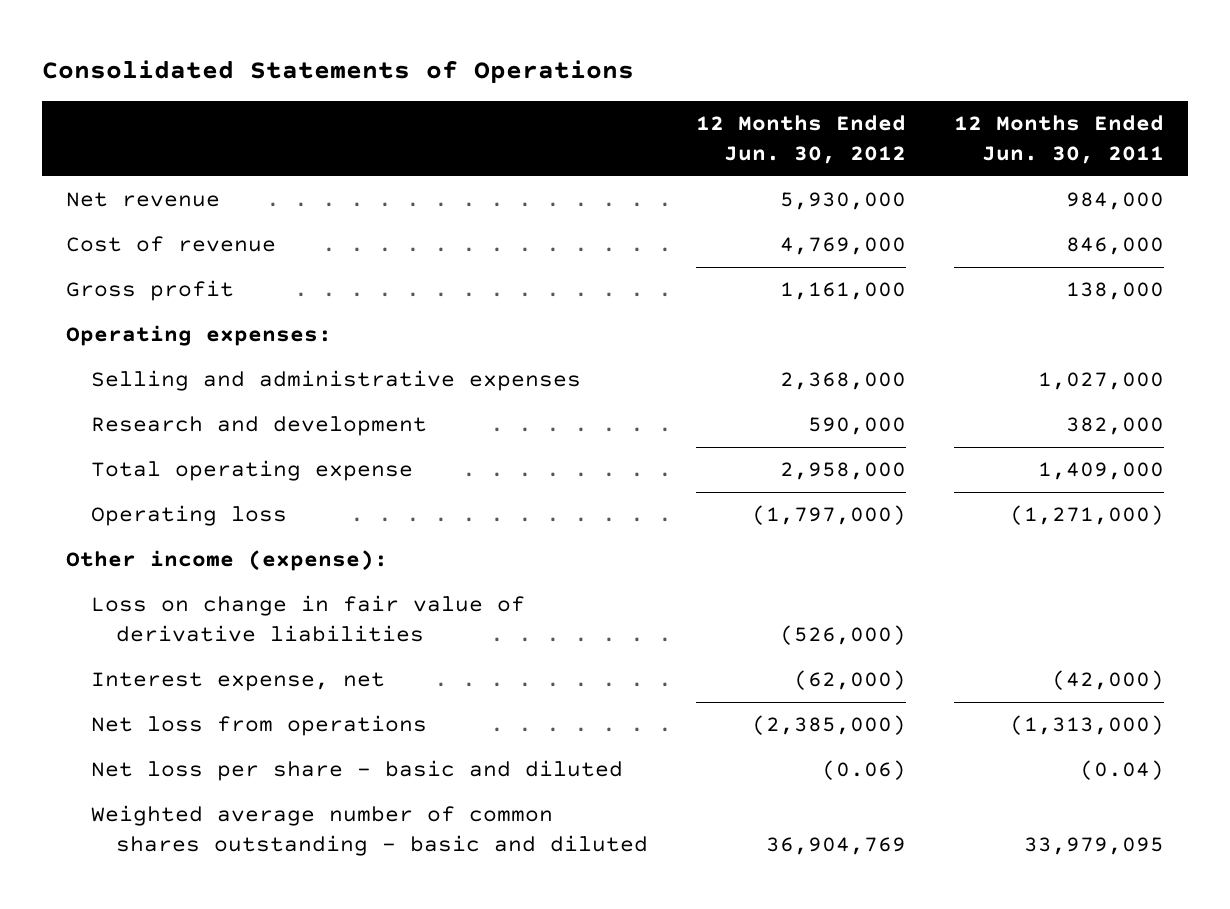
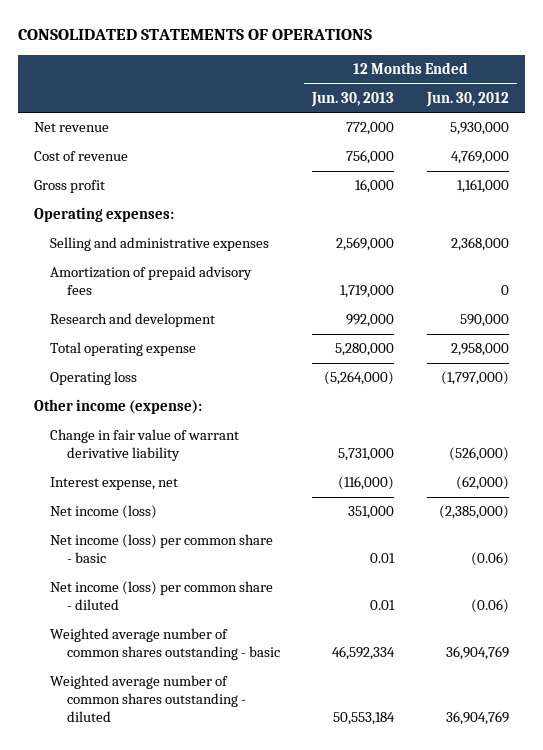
- Consolidated Statements of Operations
+ CONSOLIDATED STATEMENTS OF OPERATIONS
- | 12 Months Ended Jun. 30, 2012 | 12 Months Ended Jun. 30, 2011
+ | 12 Months Ended Jun. 30, 2013 | 12 Months Ended Jun. 30, 2012
+ Amortization of prepaid advisory fees | 1,719,000 | 0
- Loss on change in fair value of derivative liabilities | (526,000) |
+ Change in fair value of warrant derivative liability | 5,731,000 | (526,000)
- Net loss from operations | (2,385,000) | (1,313,000)
- Net loss per share - basic and diluted | (0.06) | (0.04)
- Weighted average number of common shares outstanding - basic and diluted | 36,904,769 | 33,979,095
+ Net income (loss) | 351,000 | (2,385,000)
+ Net income (loss) per common share - basic | 0.01 | (0.06)
+ Net income (loss) per common share - diluted | 0.01 | (0.06)
+ Weighted average number of common shares outstanding - basic | 46,592,334 | 36,904,769
+ Weighted average number of common shares outstanding - diluted | 50,553,184 | 36,904,769

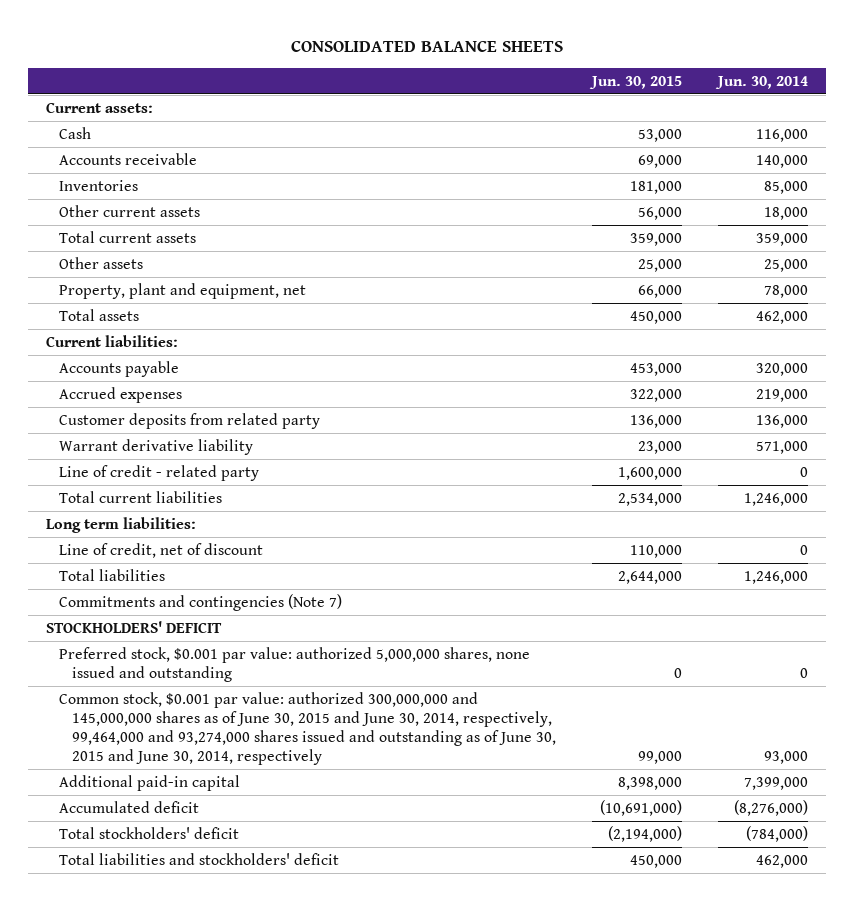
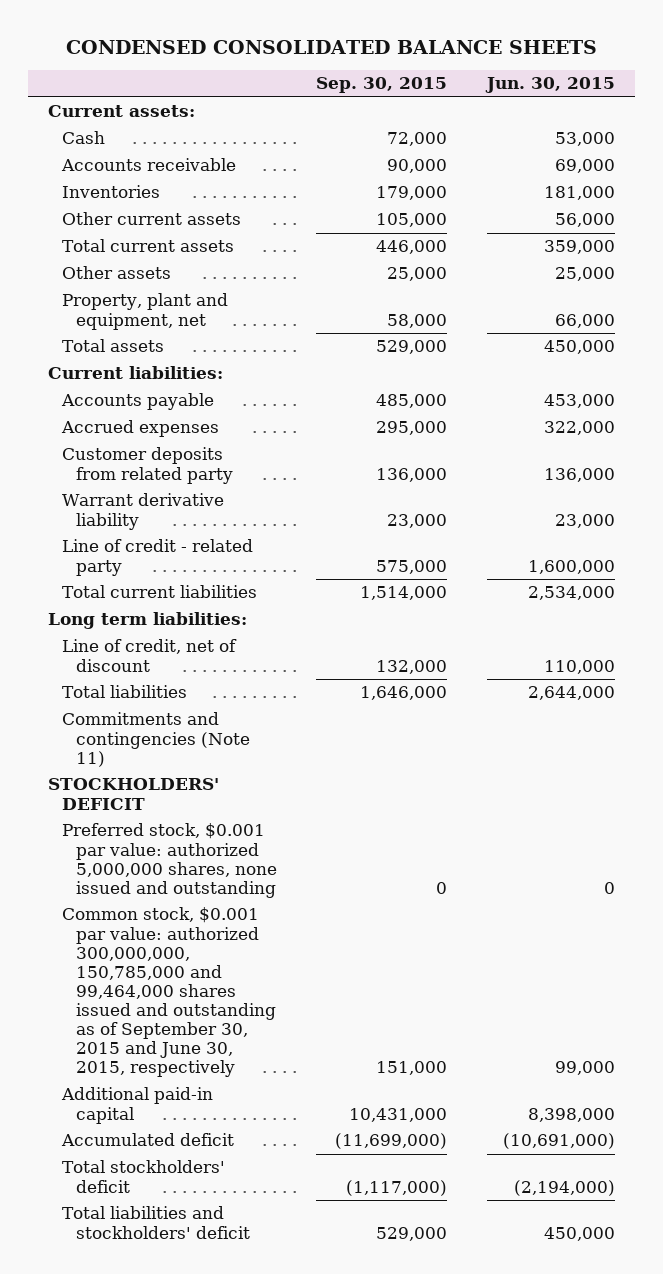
- CONSOLIDATED BALANCE SHEETS
+ CONDENSED CONSOLIDATED BALANCE SHEETS
- | Jun. 30, 2015 | Jun. 30, 2014
+ | Sep. 30, 2015 | Jun. 30, 2015
- Commitments and contingencies (Note 7)
+ Commitments and contingencies (Note 11)
- Common stock, $0.001 par value: authorized 300,000,000 and 145,000,000 shares as of June 30, 2015 and June 30, 2014, respectively, 99,464,000 and 93,274,000 shares issued and outstanding as of June 30, 2015 and June 30, 2014, respectively | 99,000 | 93,000
+ Common stock, $0.001 par value: authorized 300,000,000, 150,785,000 and 99,464,000 shares issued and outstanding as of September 30, 2015 and June 30, 2015, respectively | 151,000 | 99,000

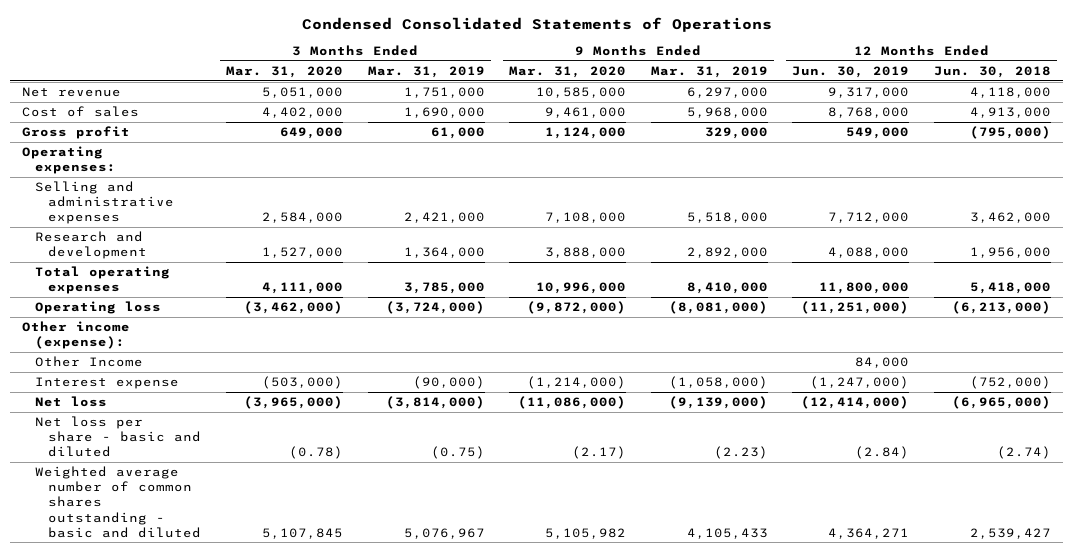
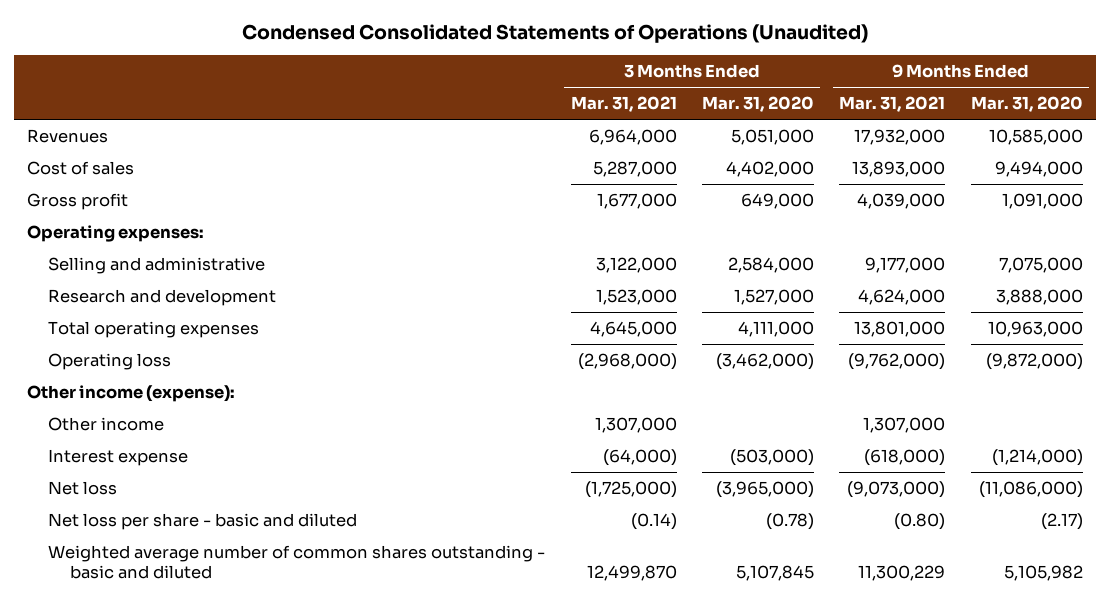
- Condensed Consolidated Statements of Operations
+ Condensed Consolidated Statements of Operations (Unaudited)
- | 3 Months Ended Mar. 31, 2020 | 3 Months Ended Mar. 31, 2019 | 9 Months Ended Mar. 31, 2020 | 9 Months Ended Mar. 31, 2019 | 12 Months Ended Jun. 30, 2019 | 12 Months Ended Jun. 30, 2018
+ | 3 Months Ended Mar. 31, 2021 | 3 Months Ended Mar. 31, 2020 | 9 Months Ended Mar. 31, 2021 | 9 Months Ended Mar. 31, 2020
- Net revenue | 5,051,000 | 1,751,000 | 10,585,000 | 6,297,000 | 9,317,000 | 4,118,000
- Cost of sales | 4,402,000 | 1,690,000 | 9,461,000 | 5,968,000 | 8,768,000 | 4,913,000
- Gross profit | 649,000 | 61,000 | 1,124,000 | 329,000 | 549,000 | (795,000)
+ Revenues | 6,964,000 | 5,051,000 | 17,932,000 | 10,585,000
+ Cost of sales | 5,287,000 | 4,402,000 | 13,893,000 | 9,494,000
+ Gross profit | 1,677,000 | 649,000 | 4,039,000 | 1,091,000
- Selling and administrative expenses | 2,584,000 | 2,421,000 | 7,108,000 | 5,518,000 | 7,712,000 | 3,462,000
+ Selling and administrative | 3,122,000 | 2,584,000 | 9,177,000 | 7,075,000
- Total operating expenses | 4,111,000 | 3,785,000 | 10,996,000 | 8,410,000 | 11,800,000 | 5,418,000
+ Total operating expenses | 4,645,000 | 4,111,000 | 13,801,000 | 10,963,000
- Other Income | | | | | 84,000 |
+ Other income | 1,307,000 | | 1,307,000 |

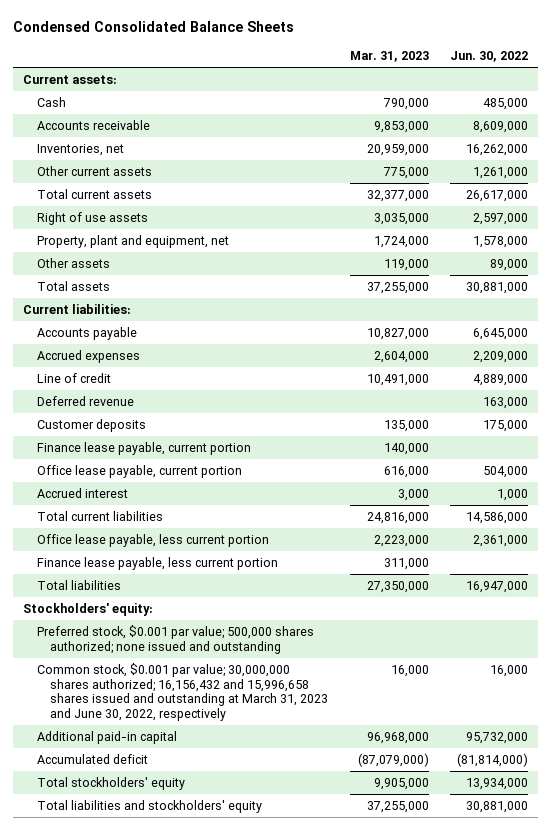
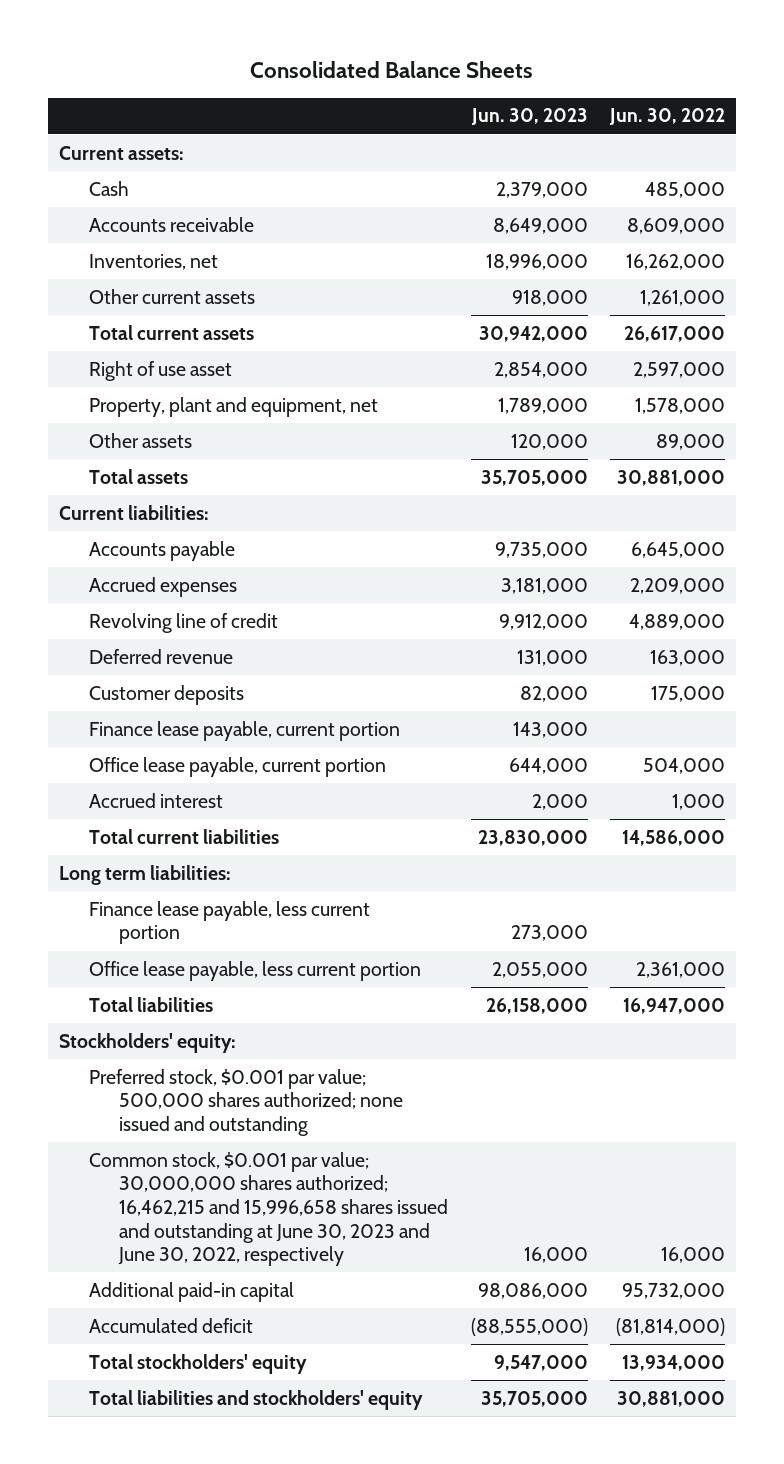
- Condensed Consolidated Balance Sheets
+ Consolidated Balance Sheets
- | Mar. 31, 2023 | Jun. 30, 2022
+ | Jun. 30, 2023 | Jun. 30, 2022
- Right of use assets | 3,035,000 | 2,597,000
+ Right of use asset | 2,854,000 | 2,597,000
- Line of credit | 10,491,000 | 4,889,000
+ Revolving line of credit | 9,912,000 | 4,889,000
+ Long term liabilities:
moved down: Office lease payable, less current portion | 2,055,000 | 2,361,000
- Common stock, $0.001 par value; 30,000,000 shares authorized; 16,156,432 and 15,996,658 shares issued and outstanding at March 31, 2023 and June 30, 2022, respectively | 16,000 | 16,000
+ Common stock, $0.001 par value; 30,000,000 shares authorized; 16,462,215 and 15,996,658 shares issued and outstanding at June 30, 2023 and June 30, 2022, respectively | 16,000 | 16,000

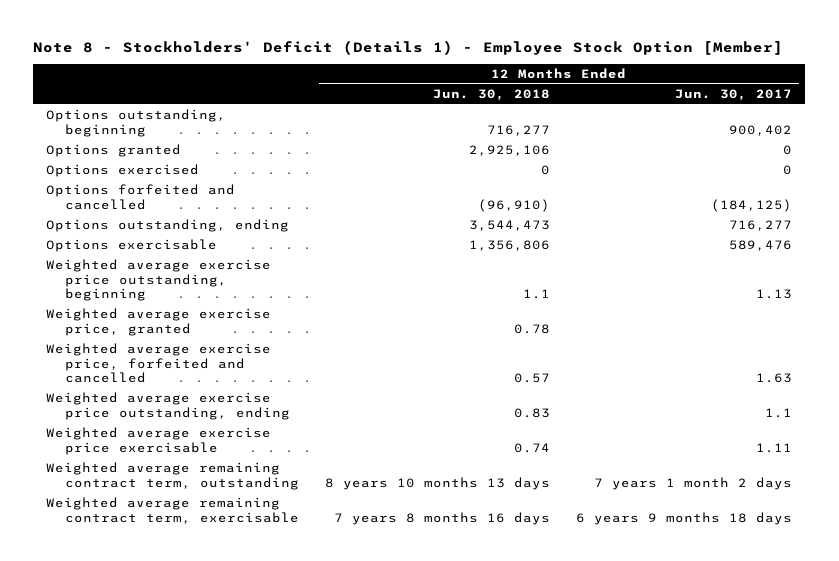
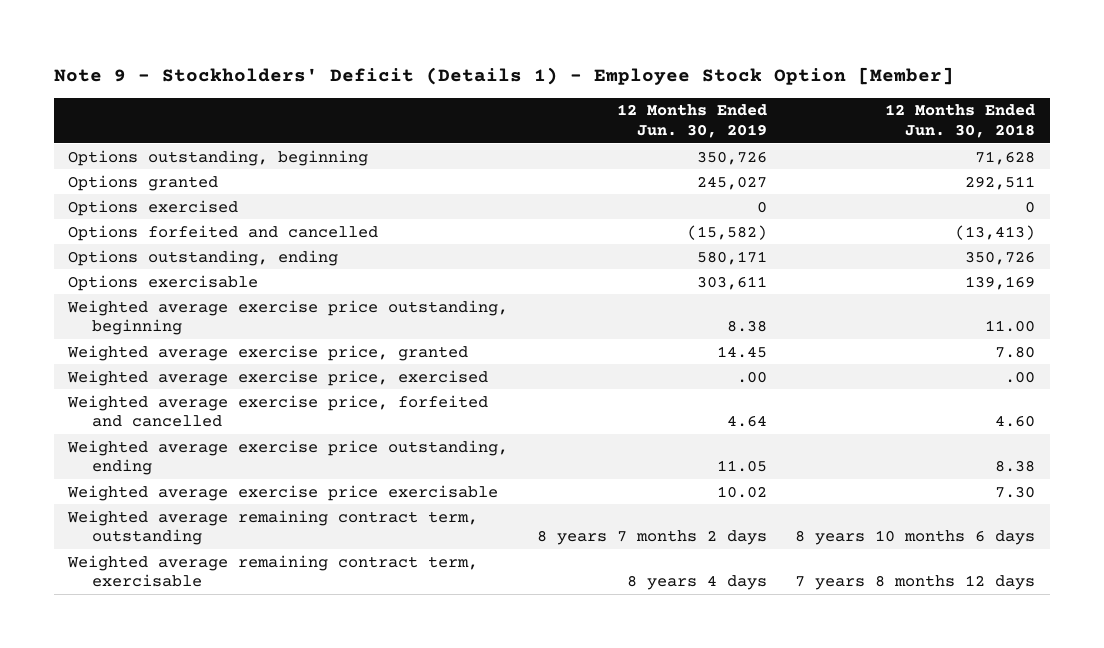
- Note 8 - Stockholders' Deficit (Details 1) - Employee Stock Option [Member]
+ Note 9 - Stockholders' Deficit (Details 1) - Employee Stock Option [Member]
- | 12 Months Ended Jun. 30, 2018 | 12 Months Ended Jun. 30, 2017
+ | 12 Months Ended Jun. 30, 2019 | 12 Months Ended Jun. 30, 2018
- Options outstanding, beginning | 716,277 | 900,402
- Options granted | 2,925,106 | 0
+ Options outstanding, beginning | 350,726 | 71,628
+ Options granted | 245,027 | 292,511
- Options forfeited and cancelled | (96,910) | (184,125)
- Options outstanding, ending | 3,544,473 | 716,277
- Options exercisable | 1,356,806 | 589,476
- Weighted average exercise price outstanding, beginning | 1.1 | 1.13
- Weighted average exercise price, granted | 0.78 |
- Weighted average exercise price, forfeited and cancelled | 0.57 | 1.63
- Weighted average exercise price outstanding, ending | 0.83 | 1.1
- Weighted average exercise price exercisable | 0.74 | 1.11
- Weighted average remaining contract term, outstanding | 8 years 10 months 13 days | 7 years 1 month 2 days
- Weighted average remaining contract term, exercisable | 7 years 8 months 16 days | 6 years 9 months 18 days
+ Options forfeited and cancelled | (15,582) | (13,413)
+ Options outstanding, ending | 580,171 | 350,726
+ Options exercisable | 303,611 | 139,169
+ Weighted average exercise price outstanding, beginning | 8.38 | 11.00
+ Weighted average exercise price, granted | 14.45 | 7.80
+ Weighted average exercise price, exercised | .00 | .00
+ Weighted average exercise price, forfeited and cancelled | 4.64 | 4.60
+ Weighted average exercise price outstanding, ending | 11.05 | 8.38
+ Weighted average exercise price exercisable | 10.02 | 7.30
+ Weighted average remaining contract term, outstanding | 8 years 7 months 2 days | 8 years 10 months 6 days
+ Weighted average remaining contract term, exercisable | 8 years 4 days | 7 years 8 months 12 days

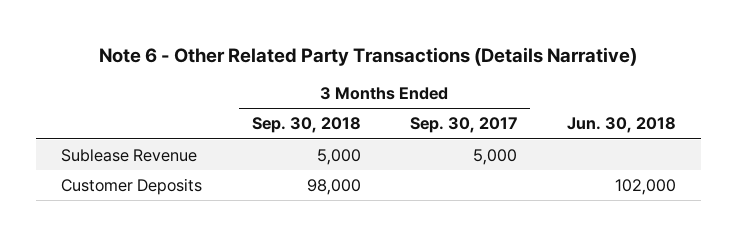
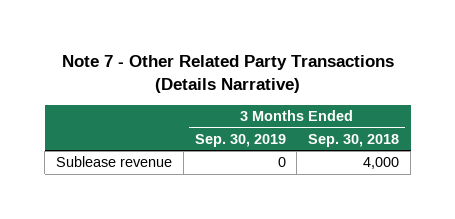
- Note 6 - Other Related Party Transactions (Details Narrative)
+ Note 7 - Other Related Party Transactions (Details Narrative)
- | 3 Months Ended Sep. 30, 2018 | 3 Months Ended Sep. 30, 2017 | Jun. 30, 2018
+ | 3 Months Ended Sep. 30, 2019 | 3 Months Ended Sep. 30, 2018
- Sublease Revenue | 5,000 | 5,000 |
- Customer Deposits | 98,000 | | 102,000
+ Sublease revenue | 0 | 4,000

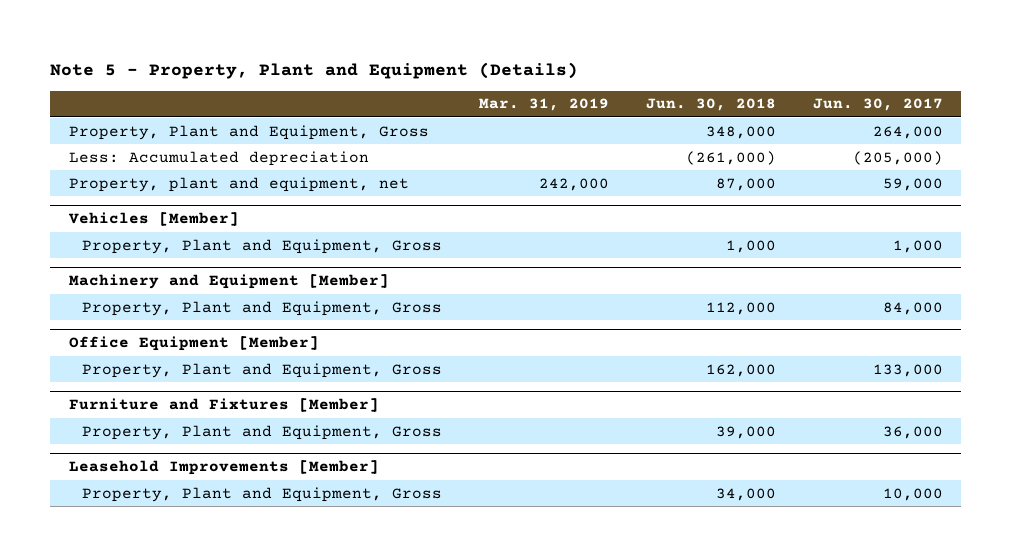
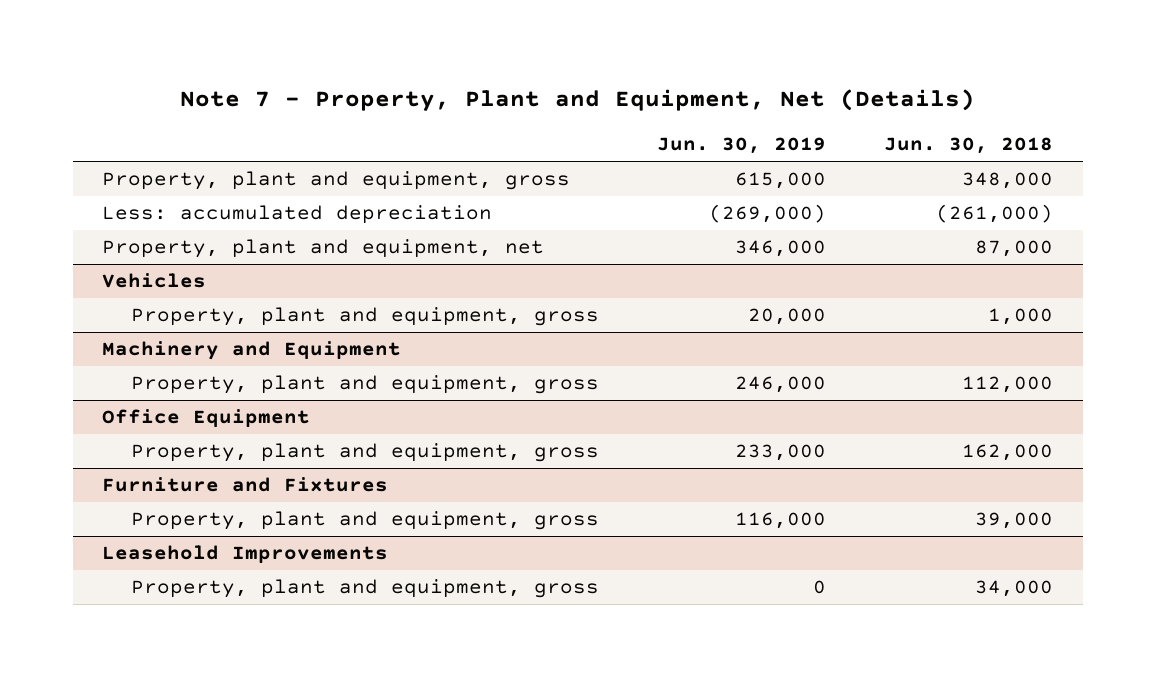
- Note 5 - Property, Plant and Equipment (Details)
+ Note 7 - Property, Plant and Equipment, Net (Details)
- | Mar. 31, 2019 | Jun. 30, 2018 | Jun. 30, 2017
+ | Jun. 30, 2019 | Jun. 30, 2018
- Property, Plant and Equipment, Gross | | 348,000 | 264,000
- Less: Accumulated depreciation | | (261,000) | (205,000)
+ Property, plant and equipment, gross | 615,000 | 348,000
+ Less: accumulated depreciation | (269,000) | (261,000)
- Vehicles [Member]
- Property, Plant and Equipment, Gross | | 1,000 | 1,000
- Machinery and Equipment [Member]
- Property, Plant and Equipment, Gross | | 112,000 | 84,000
- Office Equipment [Member]
- Property, Plant and Equipment, Gross | | 162,000 | 133,000
- Furniture and Fixtures [Member]
- Property, Plant and Equipment, Gross | | 39,000 | 36,000
- Leasehold Improvements [Member]
- Property, Plant and Equipment, Gross | | 34,000 | 10,000
+ Vehicles
+ Property, plant and equipment, gross | 20,000 | 1,000
+ Machinery and Equipment
+ Property, plant and equipment, gross | 246,000 | 112,000
+ Office Equipment
+ Property, plant and equipment, gross | 233,000 | 162,000
+ Furniture and Fixtures
+ Property, plant and equipment, gross | 116,000 | 39,000
+ Leasehold Improvements
+ Property, plant and equipment, gross | 0 | 34,000

